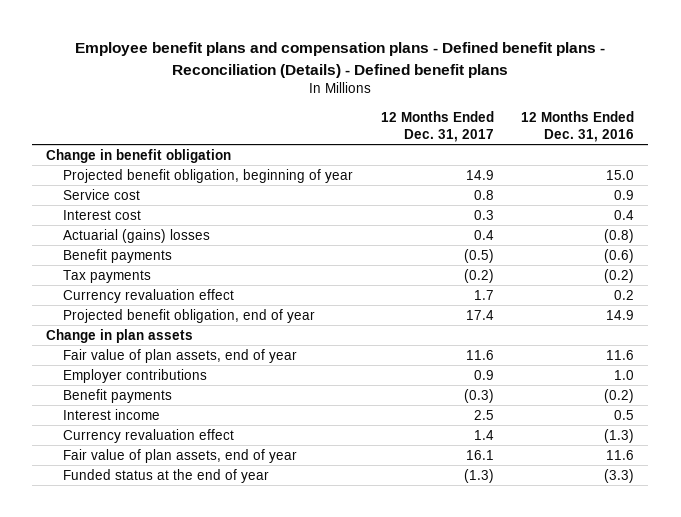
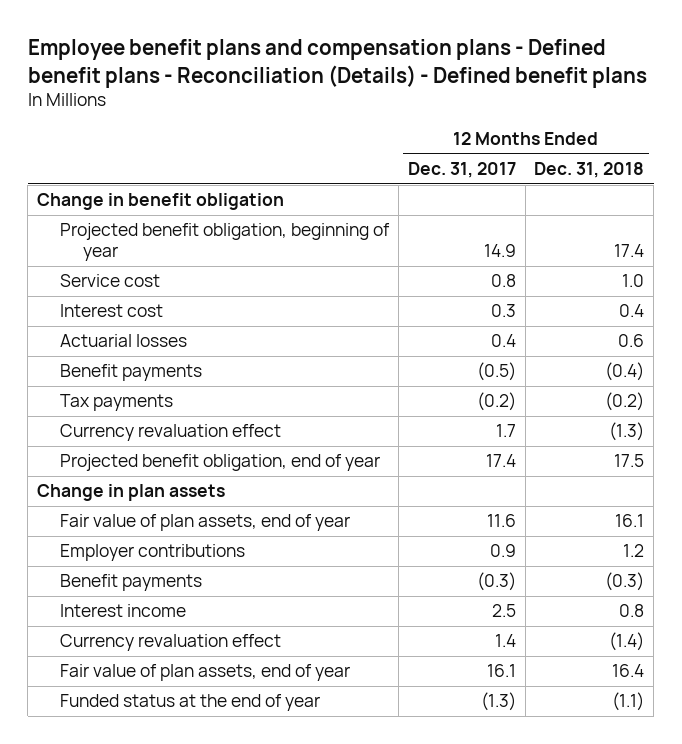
- | 12 Months Ended Dec. 31, 2017 | 12 Months Ended Dec. 31, 2016
+ | 12 Months Ended Dec. 31, 2017 | 12 Months Ended Dec. 31, 2018
- Actuarial (gains) losses | 0.4 | (0.8)
+ Actuarial losses | 0.4 | 0.6

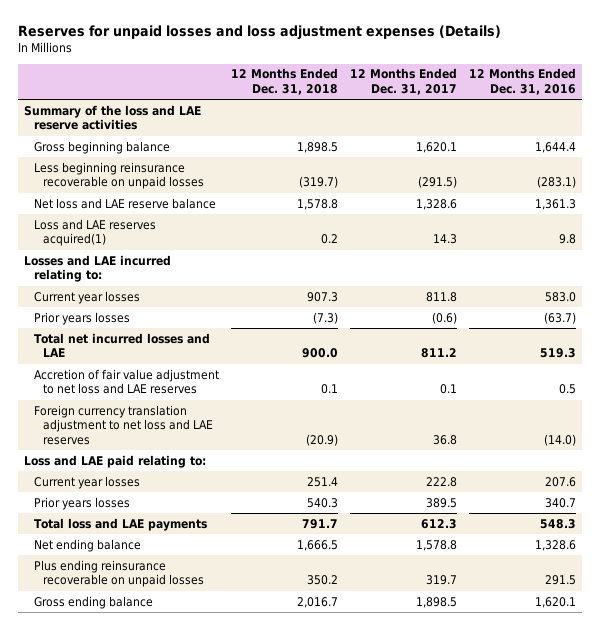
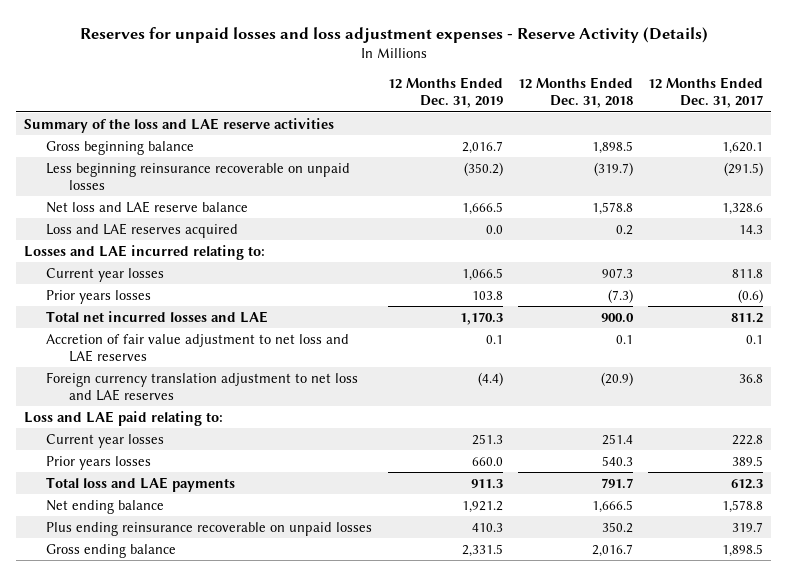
- Reserves for unpaid losses and loss adjustment expenses (Details)
+ Reserves for unpaid losses and loss adjustment expenses - Reserve Activity (Details)
- | 12 Months Ended Dec. 31, 2018 | 12 Months Ended Dec. 31, 2017 | 12 Months Ended Dec. 31, 2016
+ | 12 Months Ended Dec. 31, 2019 | 12 Months Ended Dec. 31, 2018 | 12 Months Ended Dec. 31, 2017
- Loss and LAE reserves acquired(1) | 0.2 | 14.3 | 9.8
+ Loss and LAE reserves acquired | 0.0 | 0.2 | 14.3

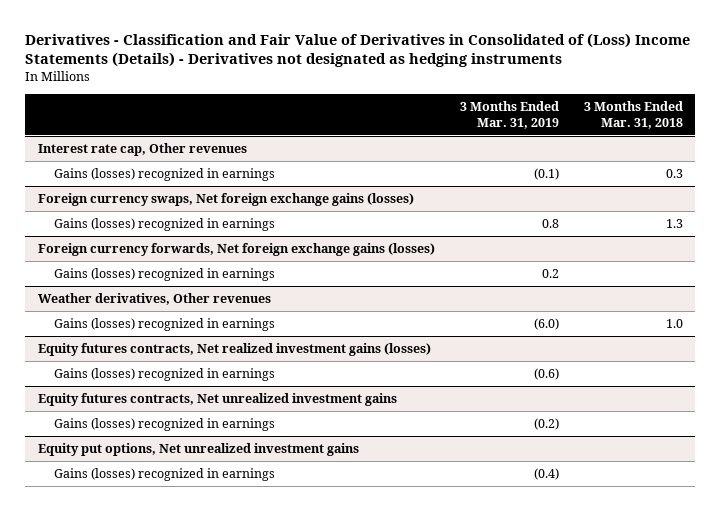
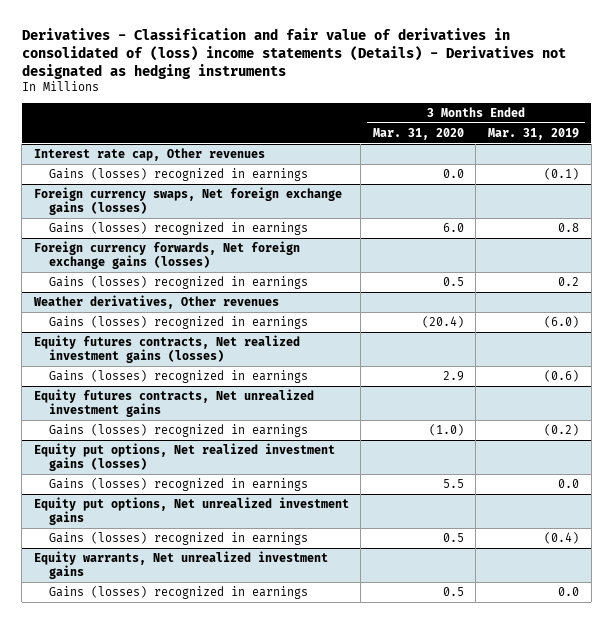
- Derivatives - Classification and Fair Value of Derivatives in Consolidated of (Loss) Income Statements (Details) - Derivatives not designated as hedging instruments
+ Derivatives - Classification and fair value of derivatives in consolidated of (loss) income statements (Details) - Derivatives not designated as hedging instruments
- | 3 Months Ended Mar. 31, 2019 | 3 Months Ended Mar. 31, 2018
+ | 3 Months Ended Mar. 31, 2020 | 3 Months Ended Mar. 31, 2019
+ Equity put options, Net realized investment gains (losses)
+ Gains (losses) recognized in earnings | 5.5 | 0.0
+ Equity warrants, Net unrealized investment gains
+ Gains (losses) recognized in earnings | 0.5 | 0.0

